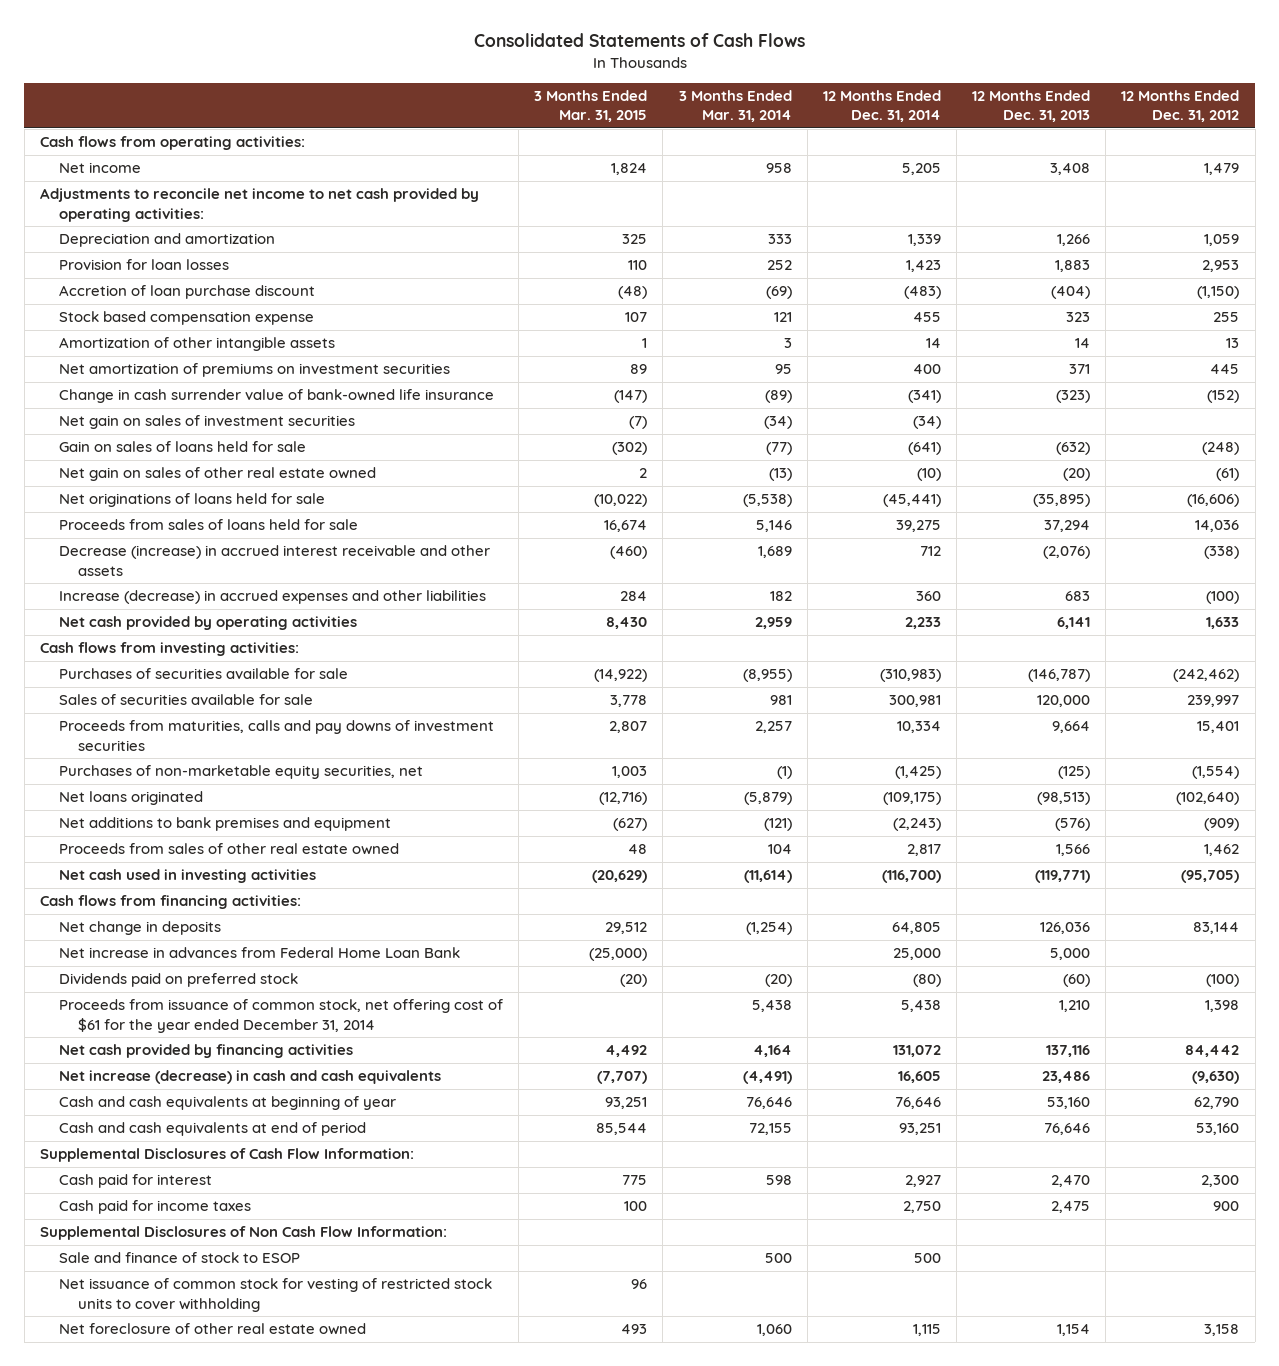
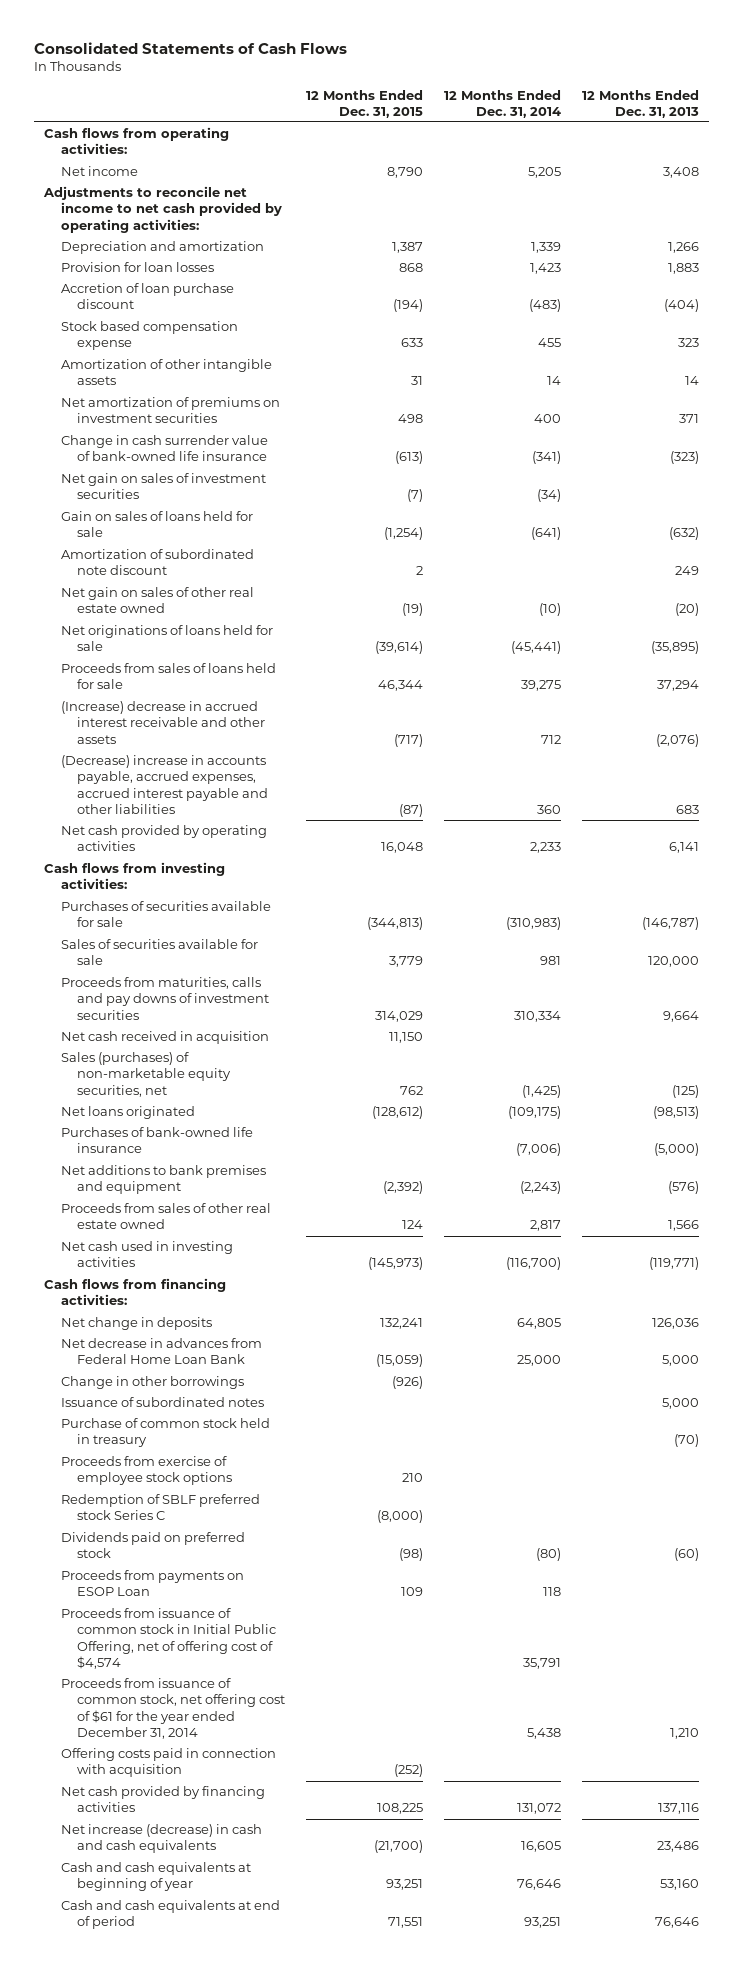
- | 3 Months Ended Mar. 31, 2015 | 3 Months Ended Mar. 31, 2014 | 12 Months Ended Dec. 31, 2014 | 12 Months Ended Dec. 31, 2013 | 12 Months Ended Dec. 31, 2012
+ | 12 Months Ended Dec. 31, 2015 | 12 Months Ended Dec. 31, 2014 | 12 Months Ended Dec. 31, 2013
+ Amortization of subordinated note discount | 2 | | 249
- Decrease (increase) in accrued interest receivable and other assets | (460) | 1,689 | 712 | (2,076) | (338)
- Increase (decrease) in accrued expenses and other liabilities | 284 | 182 | 360 | 683 | (100)
+ (Increase) decrease in accrued interest receivable and other assets | (717) | 712 | (2,076)
+ (Decrease) increase in accounts payable, accrued expenses, accrued interest payable and other liabilities | (87) | 360 | 683
- Sales of securities available for sale | 3,778 | 981 | 300,981 | 120,000 | 239,997
- Proceeds from maturities, calls and pay downs of investment securities | 2,807 | 2,257 | 10,334 | 9,664 | 15,401
- Purchases of non-marketable equity securities, net | 1,003 | (1) | (1,425) | (125) | (1,554)
+ Sales of securities available for sale | 3,779 | 981 | 120,000
+ Proceeds from maturities, calls and pay downs of investment securities | 314,029 | 310,334 | 9,664
+ Net cash received in acquisition | 11,150 | |
+ Sales (purchases) of non-marketable equity securities, net | 762 | (1,425) | (125)
+ Purchases of bank-owned life insurance | | (7,006) | (5,000)
- Net increase in advances from Federal Home Loan Bank | (25,000) | | 25,000 | 5,000 |
+ Net decrease in advances from Federal Home Loan Bank | (15,059) | 25,000 | 5,000
+ Change in other borrowings | (926) | |
+ Issuance of subordinated notes | | | 5,000
+ Purchase of common stock held in treasury | | | (70)
+ Proceeds from exercise of employee stock options | 210 | |
+ Redemption of SBLF preferred stock Series C | (8,000) | |
+ Proceeds from payments on ESOP Loan | 109 | 118 |
+ Proceeds from issuance of common stock in Initial Public Offering, net of offering cost of $4,574 | | 35,791 |
+ Offering costs paid in connection with acquisition | (252) | |
- Supplemental Disclosures of Cash Flow Information:
- Cash paid for interest | 775 | 598 | 2,927 | 2,470 | 2,300
- Cash paid for income taxes | 100 | | 2,750 | 2,475 | 900
- Supplemental Disclosures of Non Cash Flow Information:
- Sale and finance of stock to ESOP | | 500 | 500 | |
- Net issuance of common stock for vesting of restricted stock units to cover withholding | 96 | | | |
- Net foreclosure of other real estate owned | 493 | 1,060 | 1,115 | 1,154 | 3,158

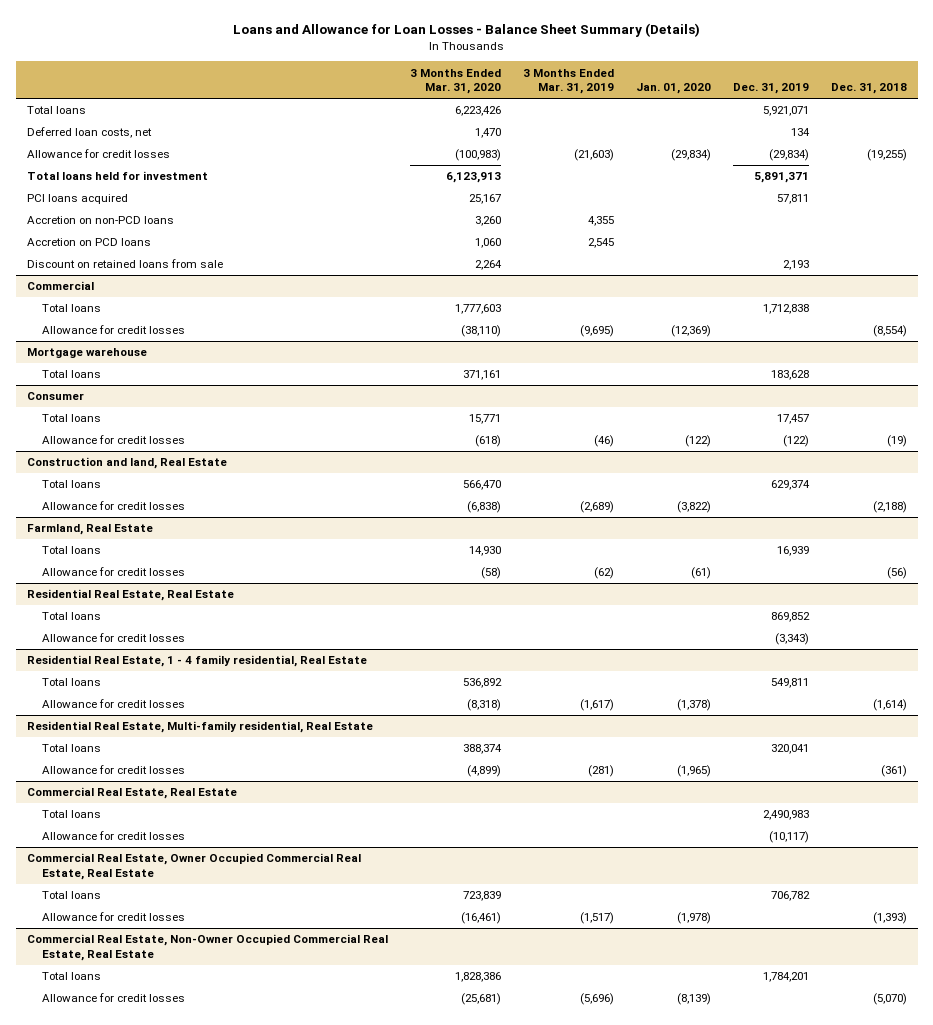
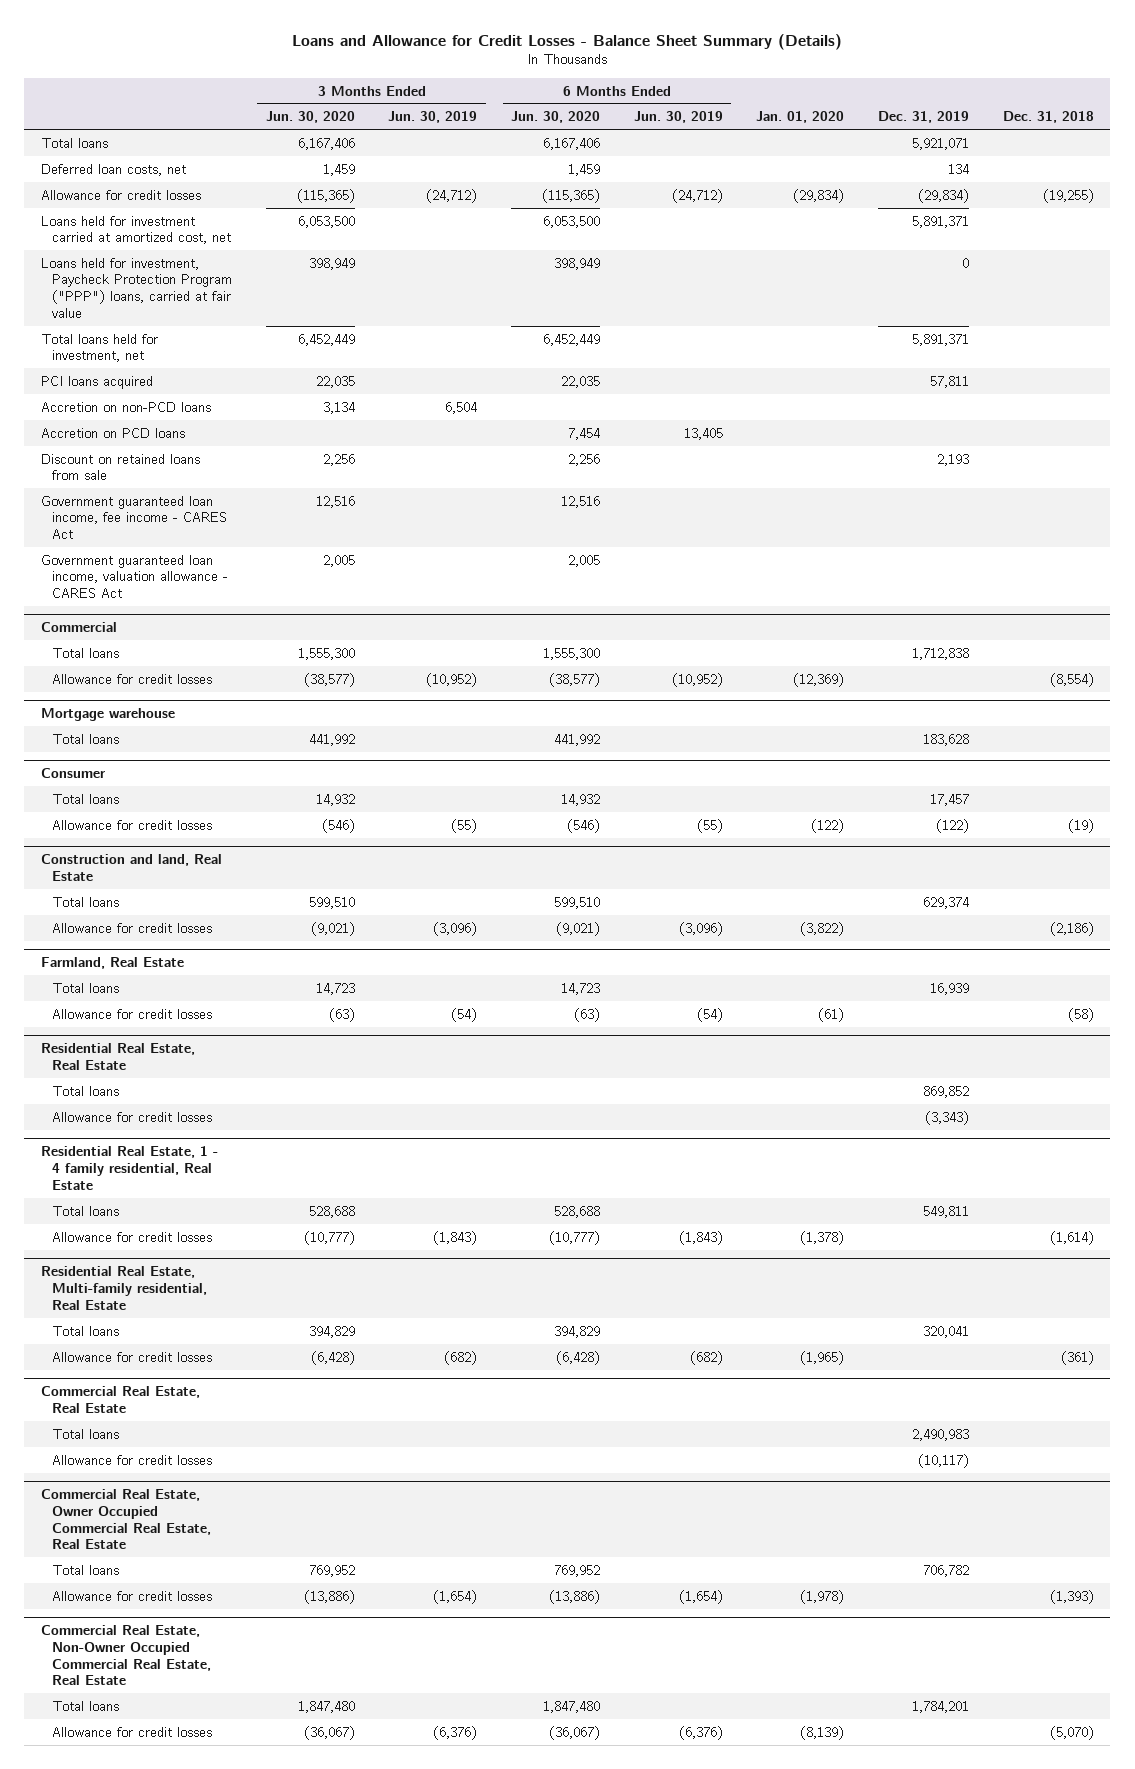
- Loans and Allowance for Loan Losses - Balance Sheet Summary (Details)
+ Loans and Allowance for Credit Losses - Balance Sheet Summary (Details)
- | 3 Months Ended Mar. 31, 2020 | 3 Months Ended Mar. 31, 2019 | Jan. 01, 2020 | Dec. 31, 2019 | Dec. 31, 2018
+ | 3 Months Ended Jun. 30, 2020 | 3 Months Ended Jun. 30, 2019 | 6 Months Ended Jun. 30, 2020 | 6 Months Ended Jun. 30, 2019 | Jan. 01, 2020 | Dec. 31, 2019 | Dec. 31, 2018
- Total loans held for investment | 6,123,913 | | | 5,891,371 |
+ Loans held for investment carried at amortized cost, net | 6,053,500 | | 6,053,500 | | | 5,891,371 |
+ Loans held for investment, Paycheck Protection Program ("PPP") loans, carried at fair value | 398,949 | | 398,949 | | | 0 |
+ Total loans held for investment, net | 6,452,449 | | 6,452,449 | | | 5,891,371 |
+ Government guaranteed loan income, fee income - CARES Act | 12,516 | | 12,516 | | | |
+ Government guaranteed loan income, valuation allowance - CARES Act | 2,005 | | 2,005 | | | |
@ Construction and land, Real Estate
- Allowance for credit losses | (6,838) | (2,689) | (3,822) | | (2,188)
+ Allowance for credit losses | (9,021) | (3,096) | (9,021) | (3,096) | (3,822) | | (2,186)
@ Farmland, Real Estate
- Allowance for credit losses | (58) | (62) | (61) | | (56)
+ Allowance for credit losses | (63) | (54) | (63) | (54) | (61) | | (58)

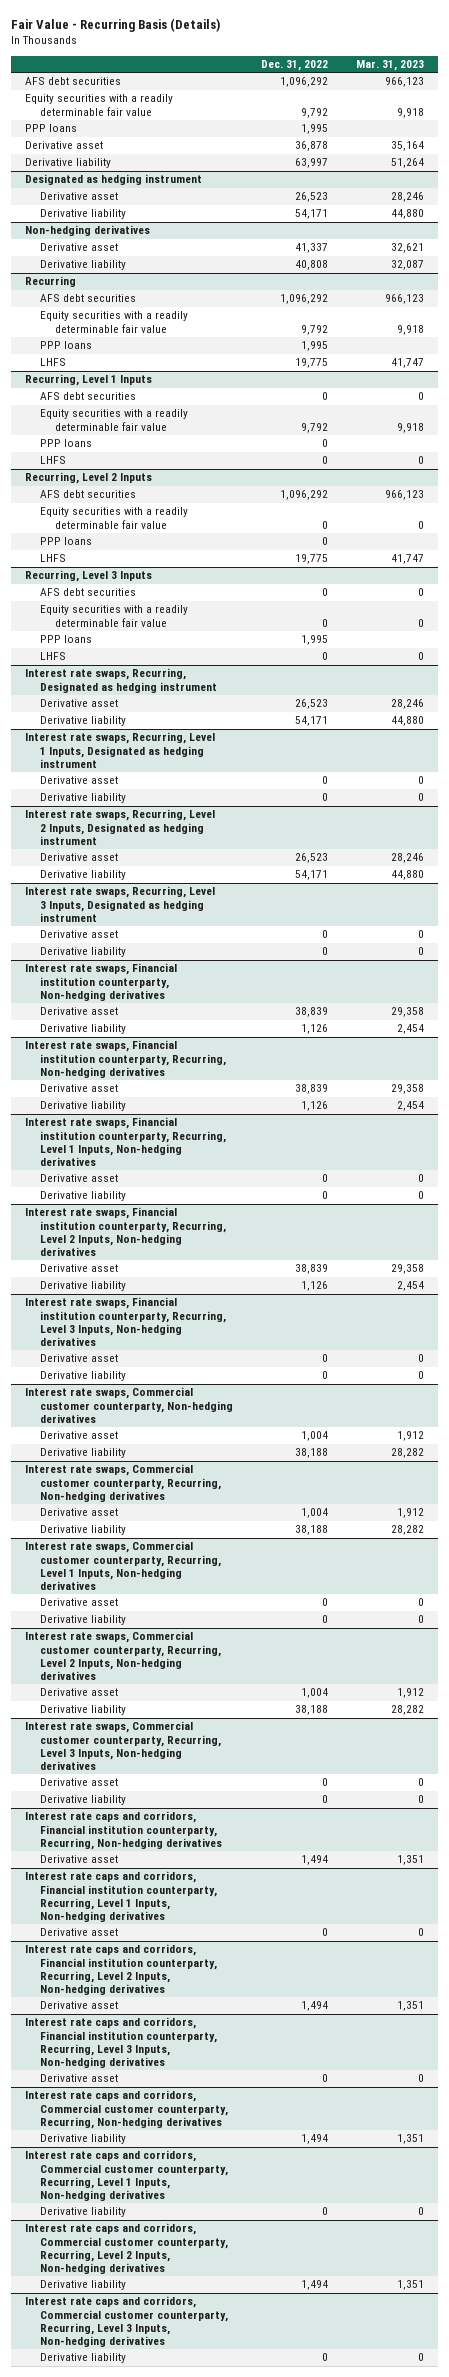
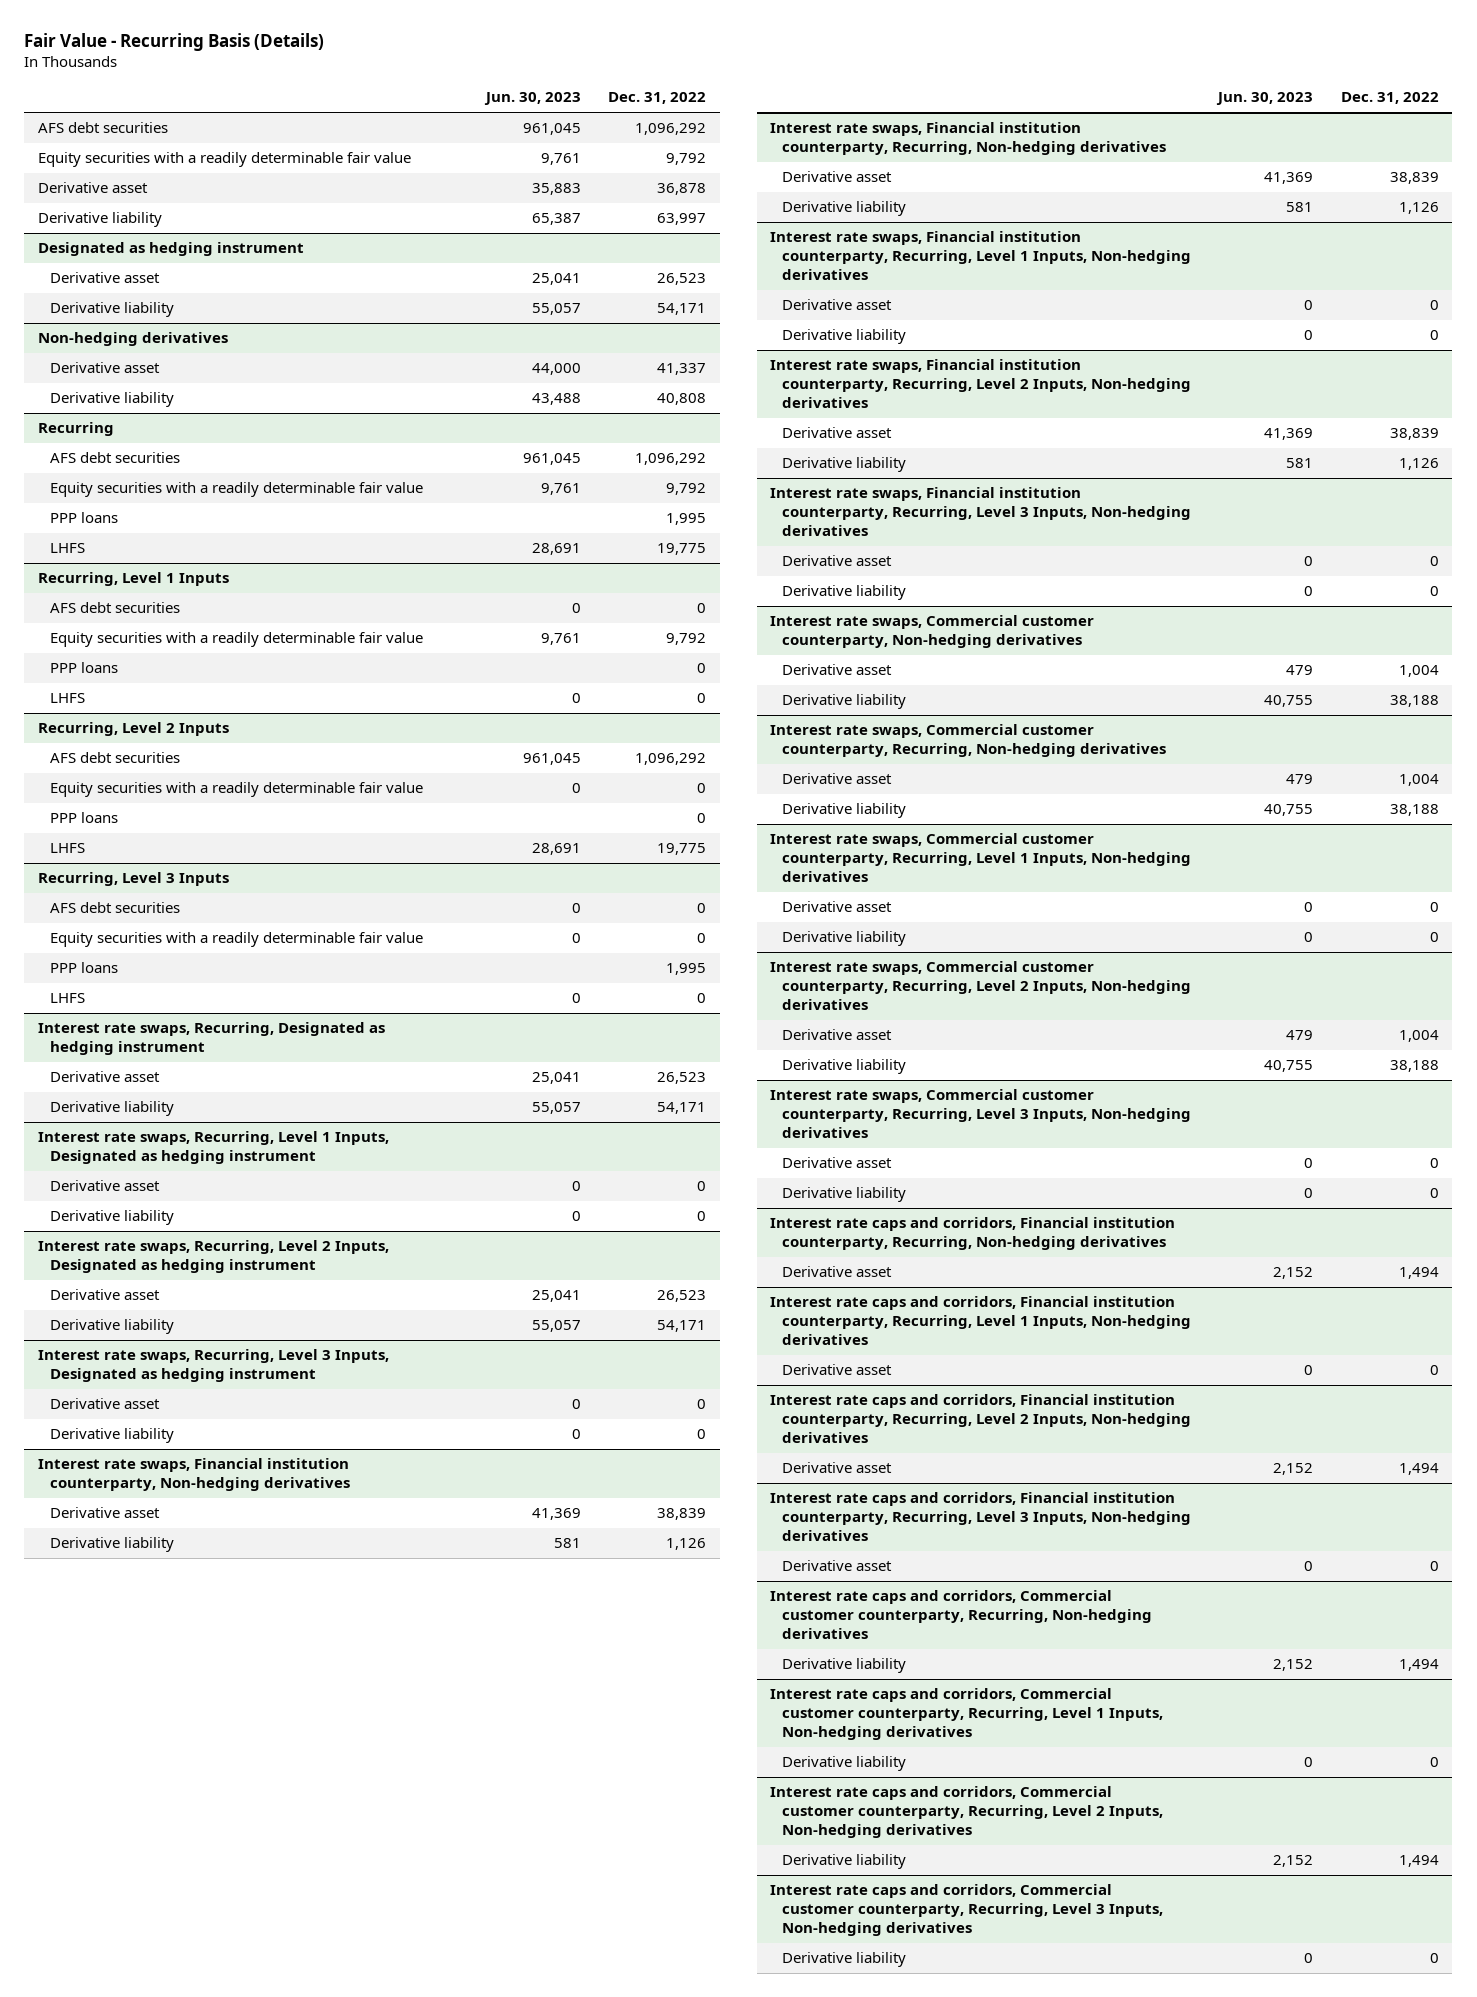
- | Dec. 31, 2022 | Mar. 31, 2023
+ | Jun. 30, 2023 | Dec. 31, 2022
- PPP loans | 1,995 |

